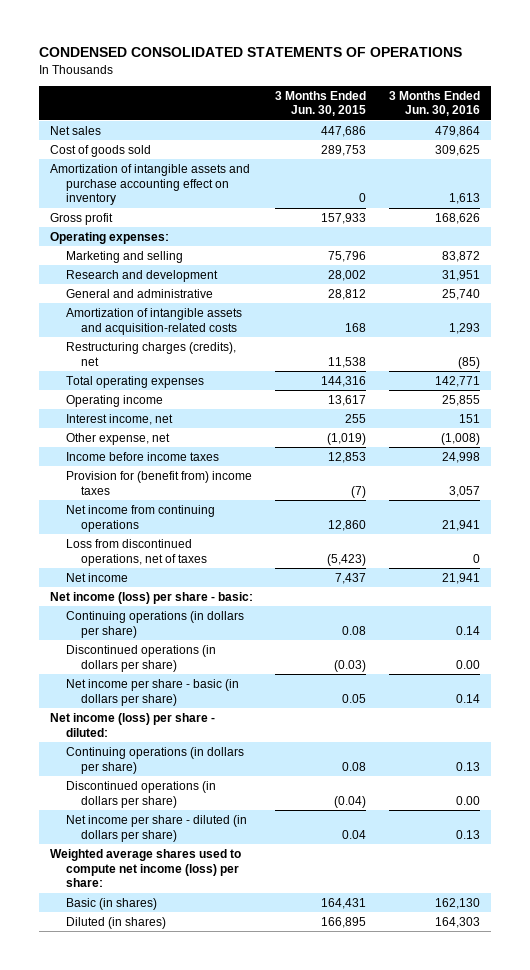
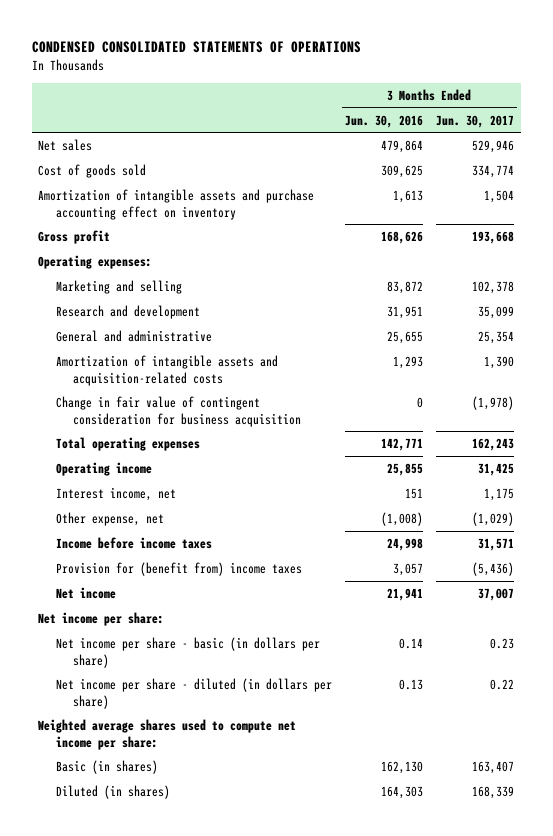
- | 3 Months Ended Jun. 30, 2015 | 3 Months Ended Jun. 30, 2016
+ | 3 Months Ended Jun. 30, 2016 | 3 Months Ended Jun. 30, 2017
- General and administrative | 28,812 | 25,740
+ General and administrative | 25,655 | 25,354
- Restructuring charges (credits), net | 11,538 | (85)
+ Change in fair value of contingent consideration for business acquisition | 0 | (1,978)
- Net income from continuing operations | 12,860 | 21,941
- Loss from discontinued operations, net of taxes | (5,423) | 0
- Net income (loss) per share - basic:
- Continuing operations (in dollars per share) | 0.08 | 0.14
- Discontinued operations (in dollars per share) | (0.03) | 0.00
+ Net income per share:
- Net income (loss) per share - diluted:
- Continuing operations (in dollars per share) | 0.08 | 0.13
- Discontinued operations (in dollars per share) | (0.04) | 0.00
- Weighted average shares used to compute net income (loss) per share:
+ Weighted average shares used to compute net income per share:

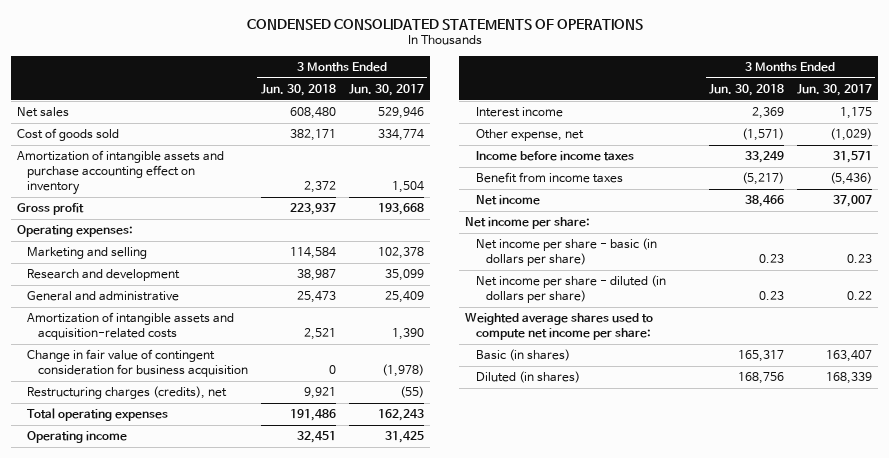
- | 3 Months Ended Jun. 30, 2016 | 3 Months Ended Jun. 30, 2017
+ | 3 Months Ended Jun. 30, 2018 | 3 Months Ended Jun. 30, 2017
- General and administrative | 25,655 | 25,354
+ General and administrative | 25,473 | 25,409
+ Restructuring charges (credits), net | 9,921 | (55)
- Interest income, net | 151 | 1,175
+ Interest income | 2,369 | 1,175
- Provision for (benefit from) income taxes | 3,057 | (5,436)
+ Benefit from income taxes | (5,217) | (5,436)

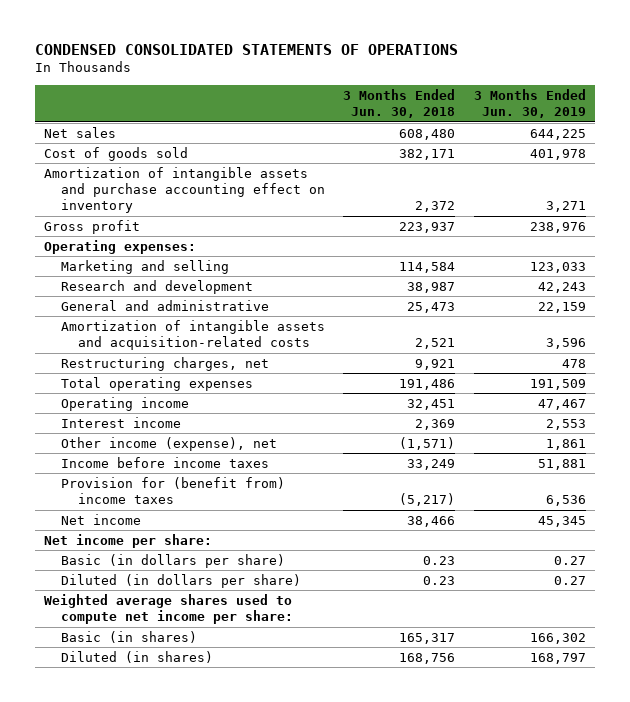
- | 3 Months Ended Jun. 30, 2018 | 3 Months Ended Jun. 30, 2017
+ | 3 Months Ended Jun. 30, 2018 | 3 Months Ended Jun. 30, 2019
- Change in fair value of contingent consideration for business acquisition | 0 | (1,978)
- Restructuring charges (credits), net | 9,921 | (55)
+ Restructuring charges, net | 9,921 | 478
- Other expense, net | (1,571) | (1,029)
+ Other income (expense), net | (1,571) | 1,861
- Benefit from income taxes | (5,217) | (5,436)
+ Provision for (benefit from) income taxes | (5,217) | 6,536
- Net income per share - basic (in dollars per share) | 0.23 | 0.23
- Net income per share - diluted (in dollars per share) | 0.23 | 0.22
+ Basic (in dollars per share) | 0.23 | 0.27
+ Diluted (in dollars per share) | 0.23 | 0.27

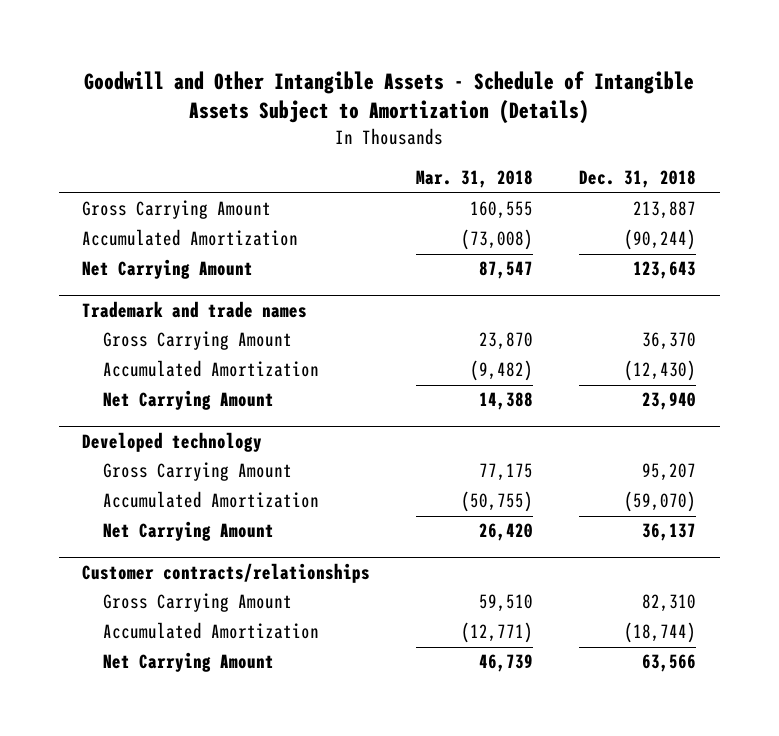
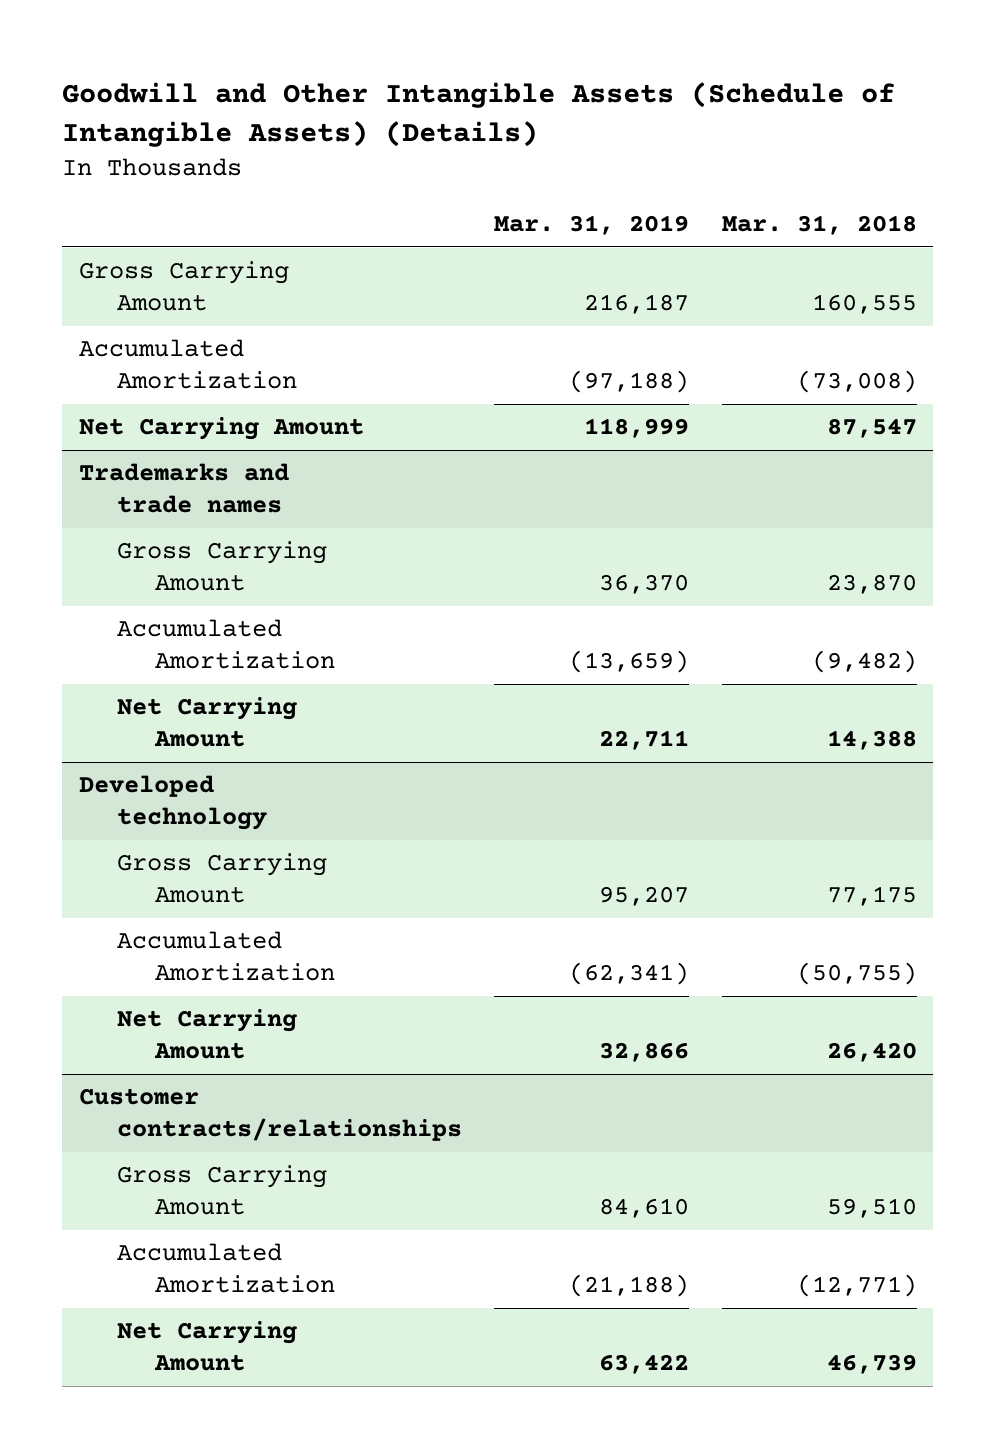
- Goodwill and Other Intangible Assets - Schedule of Intangible Assets Subject to Amortization (Details)
+ Goodwill and Other Intangible Assets (Schedule of Intangible Assets) (Details)
- | Mar. 31, 2018 | Dec. 31, 2018
+ | Mar. 31, 2019 | Mar. 31, 2018
- Trademark and trade names
+ Trademarks and trade names

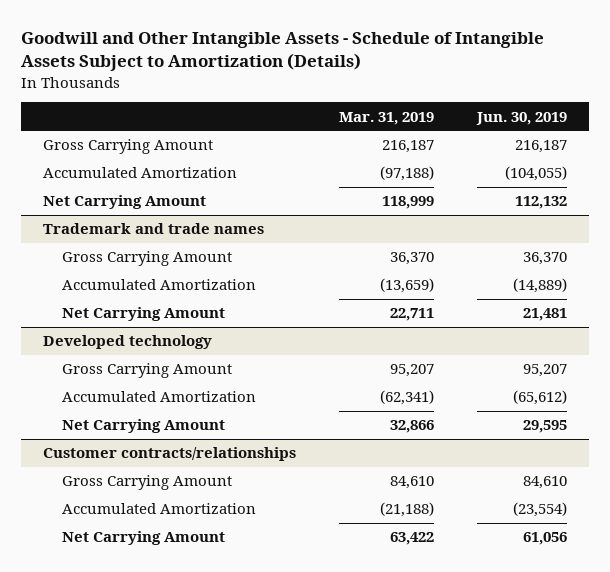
- Goodwill and Other Intangible Assets (Schedule of Intangible Assets) (Details)
+ Goodwill and Other Intangible Assets - Schedule of Intangible Assets Subject to Amortization (Details)
- | Mar. 31, 2019 | Mar. 31, 2018
+ | Mar. 31, 2019 | Jun. 30, 2019
- Trademarks and trade names
+ Trademark and trade names

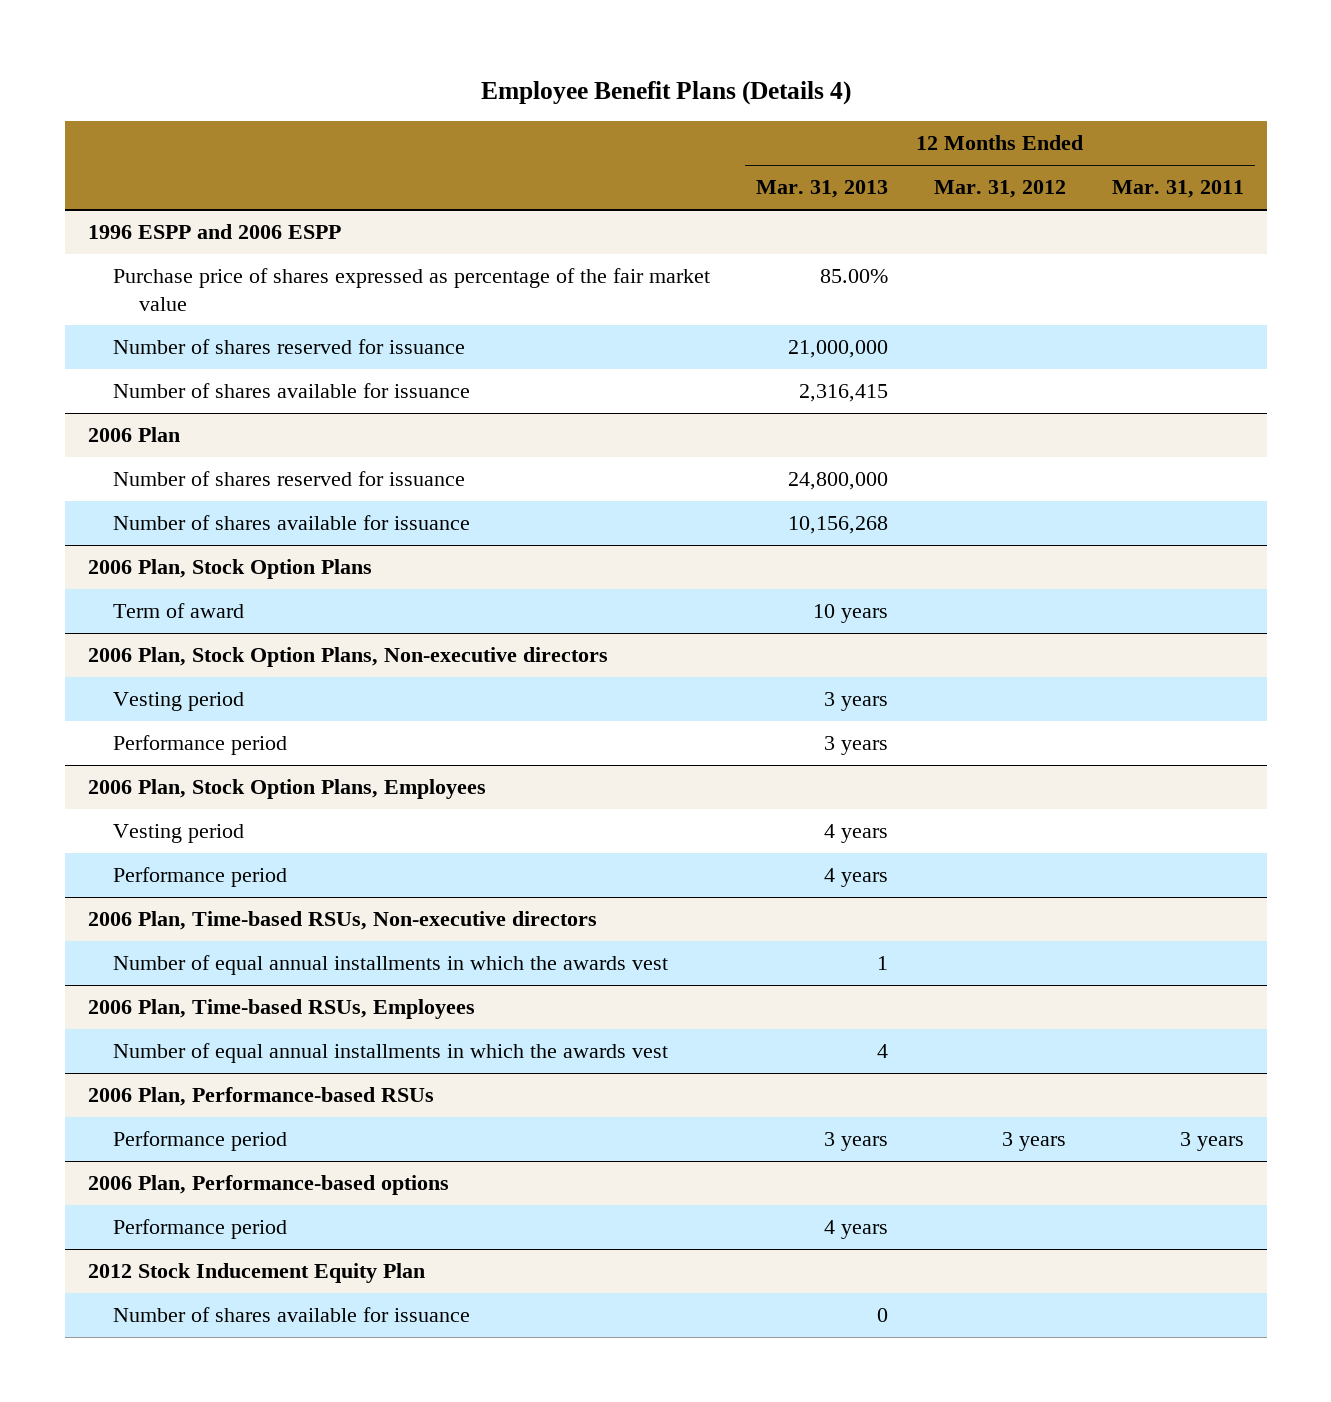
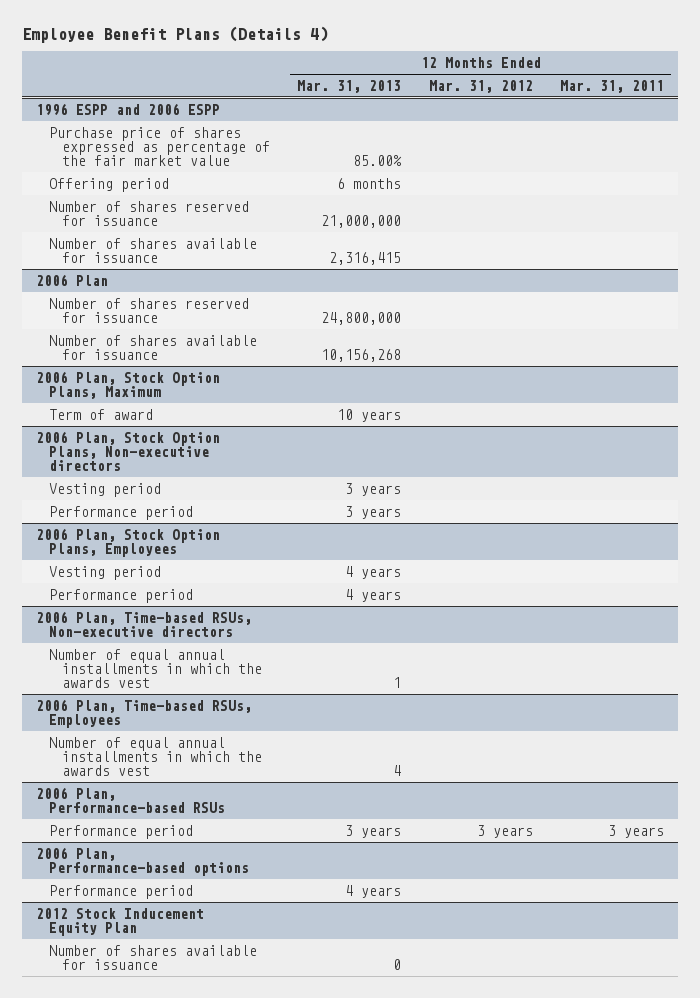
@ 1996 ESPP and 2006 ESPP
+ Offering period | 6 months | |
- 2006 Plan, Stock Option Plans
+ 2006 Plan, Stock Option Plans, Maximum

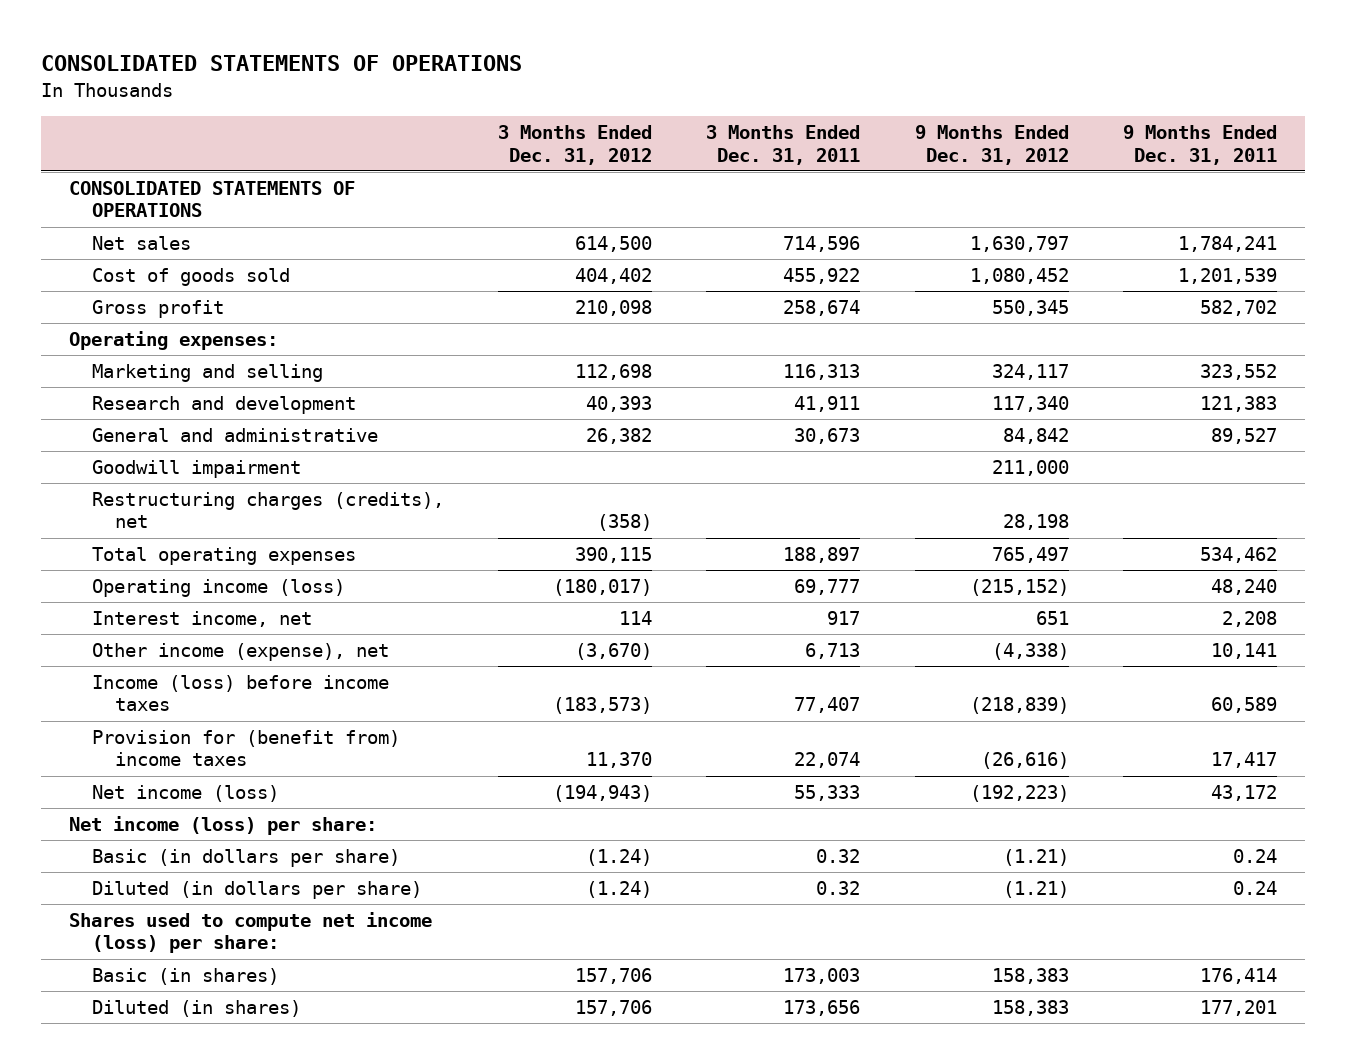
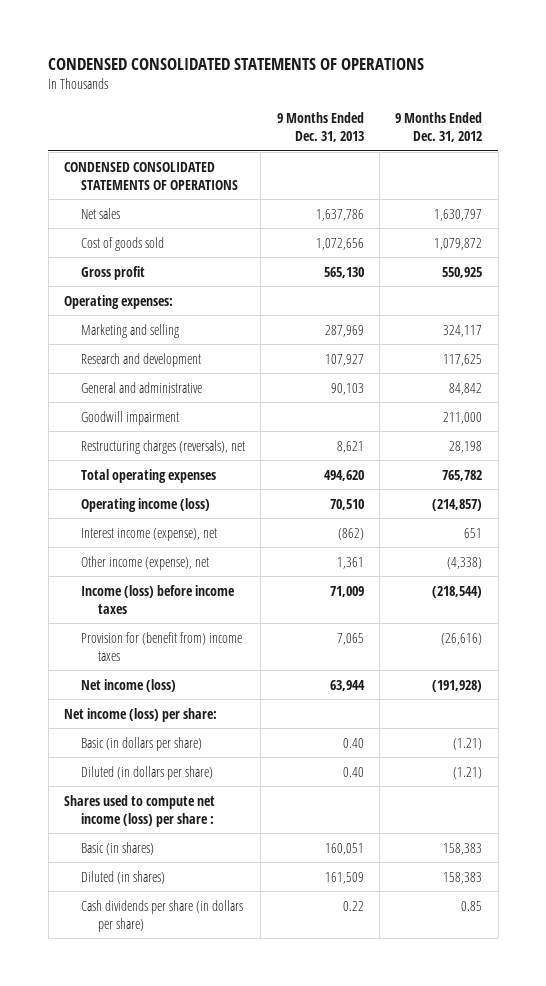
- CONSOLIDATED STATEMENTS OF OPERATIONS
+ CONDENSED CONSOLIDATED STATEMENTS OF OPERATIONS
- | 3 Months Ended Dec. 31, 2012 | 3 Months Ended Dec. 31, 2011 | 9 Months Ended Dec. 31, 2012 | 9 Months Ended Dec. 31, 2011
+ | 9 Months Ended Dec. 31, 2013 | 9 Months Ended Dec. 31, 2012
- CONSOLIDATED STATEMENTS OF OPERATIONS
+ CONDENSED CONSOLIDATED STATEMENTS OF OPERATIONS
- Cost of goods sold | 404,402 | 455,922 | 1,080,452 | 1,201,539
- Gross profit | 210,098 | 258,674 | 550,345 | 582,702
+ Cost of goods sold | 1,072,656 | 1,079,872
+ Gross profit | 565,130 | 550,925
- Research and development | 40,393 | 41,911 | 117,340 | 121,383
+ Research and development | 107,927 | 117,625
- Restructuring charges (credits), net | (358) | | 28,198 |
- Total operating expenses | 390,115 | 188,897 | 765,497 | 534,462
- Operating income (loss) | (180,017) | 69,777 | (215,152) | 48,240
- Interest income, net | 114 | 917 | 651 | 2,208
+ Restructuring charges (reversals), net | 8,621 | 28,198
+ Total operating expenses | 494,620 | 765,782
+ Operating income (loss) | 70,510 | (214,857)
+ Interest income (expense), net | (862) | 651
- Income (loss) before income taxes | (183,573) | 77,407 | (218,839) | 60,589
+ Income (loss) before income taxes | 71,009 | (218,544)
- Net income (loss) | (194,943) | 55,333 | (192,223) | 43,172
+ Net income (loss) | 63,944 | (191,928)
- Shares used to compute net income (loss) per share:
+ Shares used to compute net income (loss) per share :
+ Cash dividends per share (in dollars per share) | 0.22 | 0.85

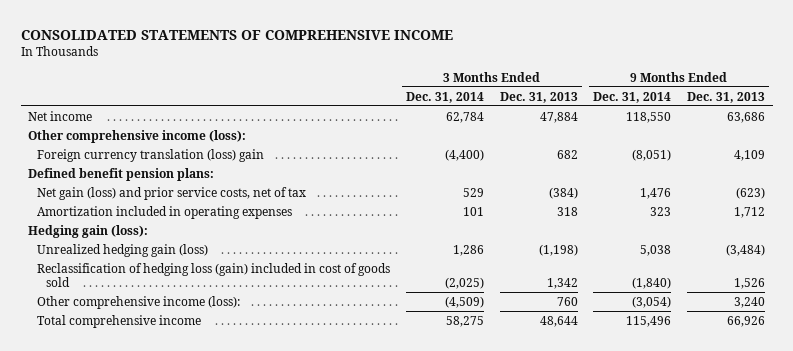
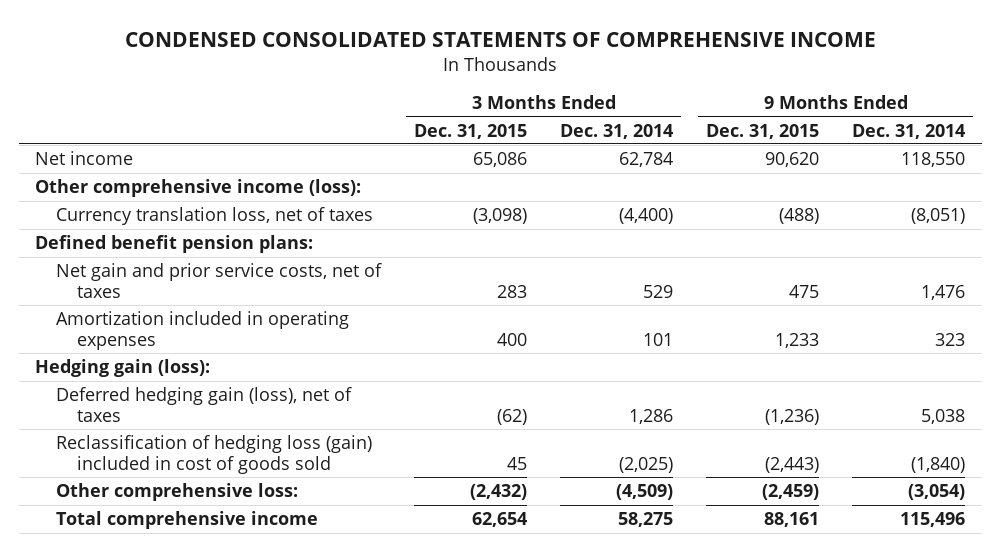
- CONSOLIDATED STATEMENTS OF COMPREHENSIVE INCOME
+ CONDENSED CONSOLIDATED STATEMENTS OF COMPREHENSIVE INCOME
- | 3 Months Ended Dec. 31, 2014 | 3 Months Ended Dec. 31, 2013 | 9 Months Ended Dec. 31, 2014 | 9 Months Ended Dec. 31, 2013
+ | 3 Months Ended Dec. 31, 2015 | 3 Months Ended Dec. 31, 2014 | 9 Months Ended Dec. 31, 2015 | 9 Months Ended Dec. 31, 2014
- Foreign currency translation (loss) gain | (4,400) | 682 | (8,051) | 4,109
+ Currency translation loss, net of taxes | (3,098) | (4,400) | (488) | (8,051)
- Net gain (loss) and prior service costs, net of tax | 529 | (384) | 1,476 | (623)
+ Net gain and prior service costs, net of taxes | 283 | 529 | 475 | 1,476
- Unrealized hedging gain (loss) | 1,286 | (1,198) | 5,038 | (3,484)
+ Deferred hedging gain (loss), net of taxes | (62) | 1,286 | (1,236) | 5,038
- Other comprehensive income (loss): | (4,509) | 760 | (3,054) | 3,240
+ Other comprehensive loss: | (2,432) | (4,509) | (2,459) | (3,054)

